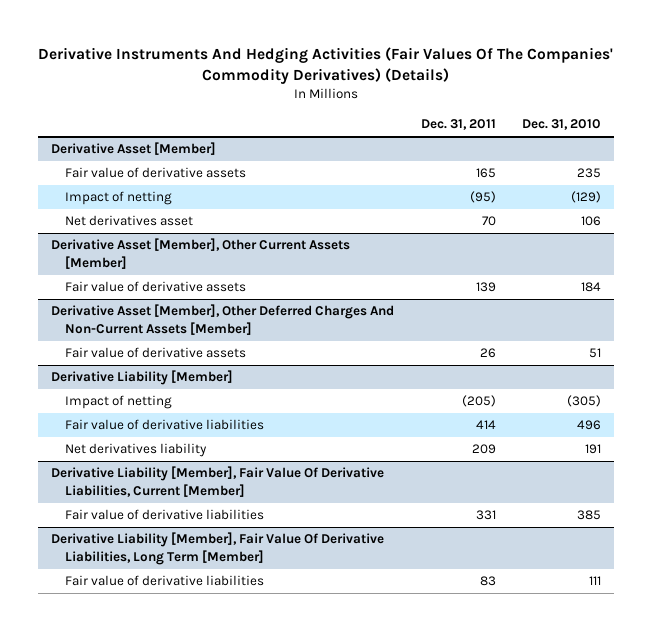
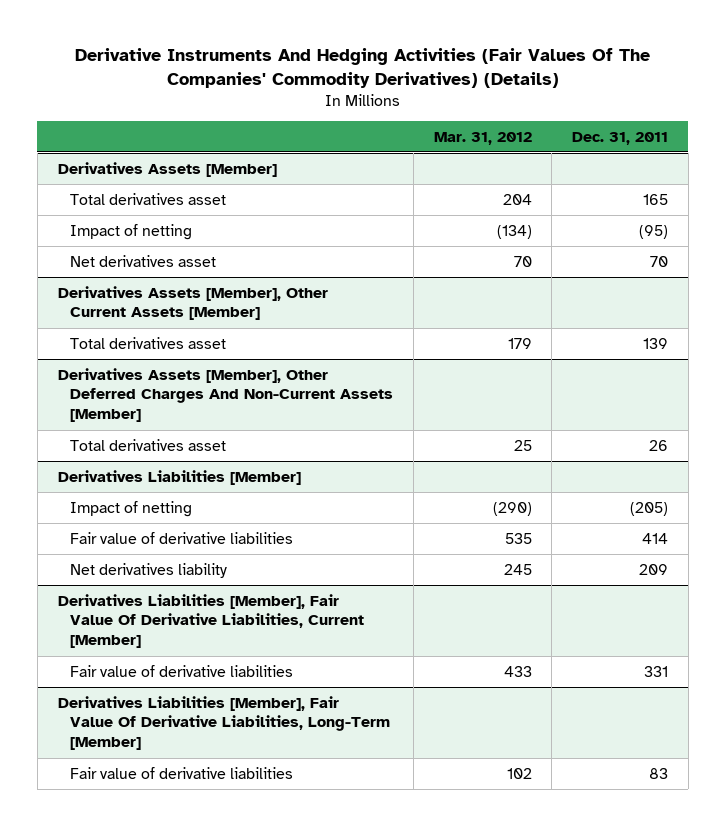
- | Dec. 31, 2011 | Dec. 31, 2010
+ | Mar. 31, 2012 | Dec. 31, 2011
- Derivative Asset [Member]
- Fair value of derivative assets | 165 | 235
+ Derivatives Assets [Member]
+ Total derivatives asset | 204 | 165
- Derivative Asset [Member], Other Current Assets [Member]
- Fair value of derivative assets | 139 | 184
- Derivative Asset [Member], Other Deferred Charges And Non-Current Assets [Member]
- Fair value of derivative assets | 26 | 51
- Derivative Liability [Member]
+ Derivatives Assets [Member], Other Current Assets [Member]
+ Total derivatives asset | 179 | 139
+ Derivatives Assets [Member], Other Deferred Charges And Non-Current Assets [Member]
+ Total derivatives asset | 25 | 26
+ Derivatives Liabilities [Member]
- Derivative Liability [Member], Fair Value Of Derivative Liabilities, Current [Member]
+ Derivatives Liabilities [Member], Fair Value Of Derivative Liabilities, Current [Member]
- Derivative Liability [Member], Fair Value Of Derivative Liabilities, Long Term [Member]
+ Derivatives Liabilities [Member], Fair Value Of Derivative Liabilities, Long-Term [Member]

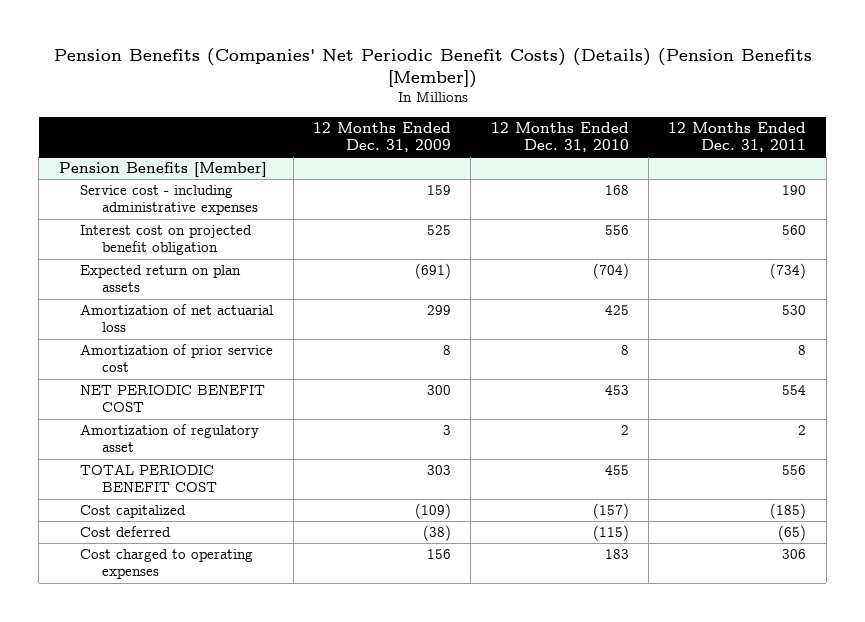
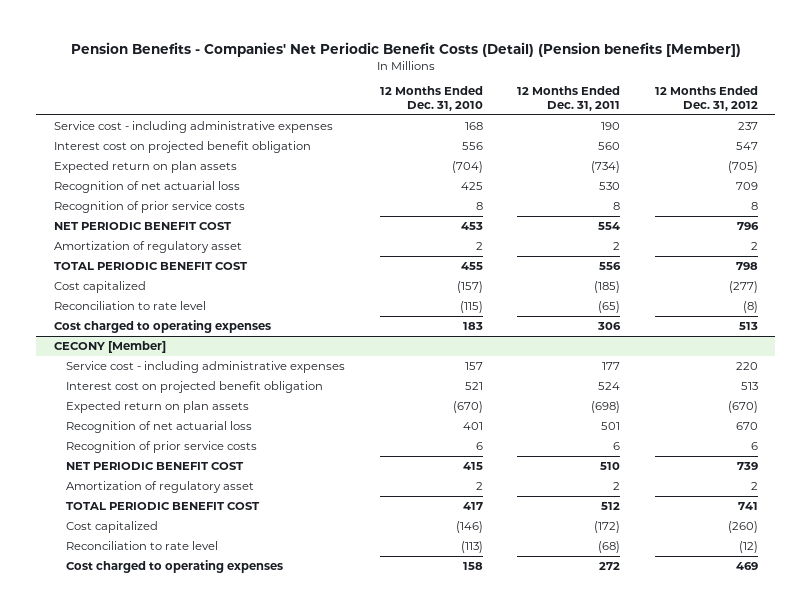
- Pension Benefits (Companies' Net Periodic Benefit Costs) (Details) (Pension Benefits [Member])
+ Pension Benefits - Companies' Net Periodic Benefit Costs (Detail) (Pension benefits [Member])
- | 12 Months Ended Dec. 31, 2009 | 12 Months Ended Dec. 31, 2010 | 12 Months Ended Dec. 31, 2011
+ | 12 Months Ended Dec. 31, 2010 | 12 Months Ended Dec. 31, 2011 | 12 Months Ended Dec. 31, 2012
- Pension Benefits [Member]
- Amortization of net actuarial loss | 299 | 425 | 530
- Amortization of prior service cost | 8 | 8 | 8
+ Recognition of net actuarial loss | 425 | 530 | 709
+ Recognition of prior service costs | 8 | 8 | 8
- Cost deferred | (38) | (115) | (65)
+ Reconciliation to rate level | (115) | (65) | (8)
+ CECONY [Member]
+ Service cost - including administrative expenses | 157 | 177 | 220
+ Interest cost on projected benefit obligation | 521 | 524 | 513
+ Expected return on plan assets | (670) | (698) | (670)
+ Recognition of net actuarial loss | 401 | 501 | 670
+ Recognition of prior service costs | 6 | 6 | 6
+ NET PERIODIC BENEFIT COST | 415 | 510 | 739
+ Amortization of regulatory asset | 2 | 2 | 2
+ TOTAL PERIODIC BENEFIT COST | 417 | 512 | 741
+ Cost capitalized | (146) | (172) | (260)
+ Reconciliation to rate level | (113) | (68) | (12)
+ Cost charged to operating expenses | 158 | 272 | 469

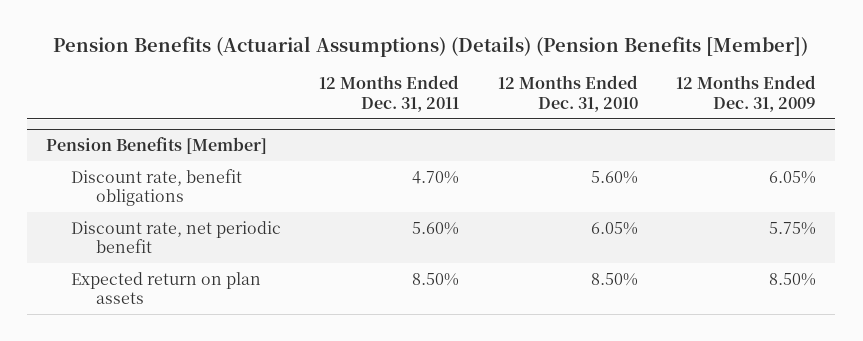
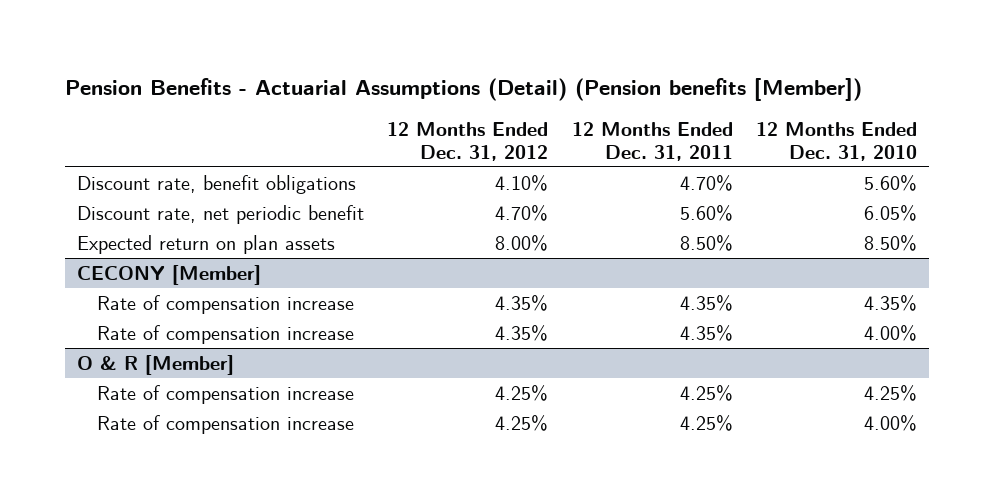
- Pension Benefits (Actuarial Assumptions) (Details) (Pension Benefits [Member])
+ Pension Benefits - Actuarial Assumptions (Detail) (Pension benefits [Member])
- | 12 Months Ended Dec. 31, 2011 | 12 Months Ended Dec. 31, 2010 | 12 Months Ended Dec. 31, 2009
+ | 12 Months Ended Dec. 31, 2012 | 12 Months Ended Dec. 31, 2011 | 12 Months Ended Dec. 31, 2010
- Pension Benefits [Member]
+ CECONY [Member]
+ Rate of compensation increase | 4.35% | 4.35% | 4.35%
+ Rate of compensation increase | 4.35% | 4.35% | 4.00%
+ O & R [Member]
+ Rate of compensation increase | 4.25% | 4.25% | 4.25%
+ Rate of compensation increase | 4.25% | 4.25% | 4.00%

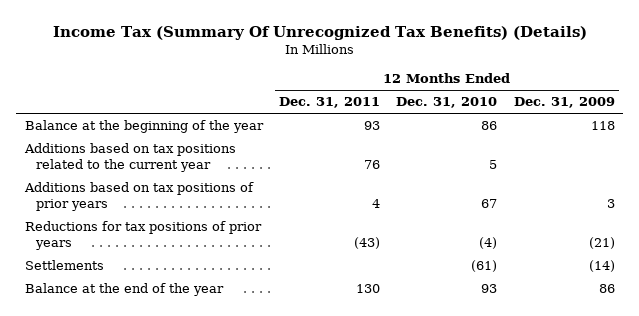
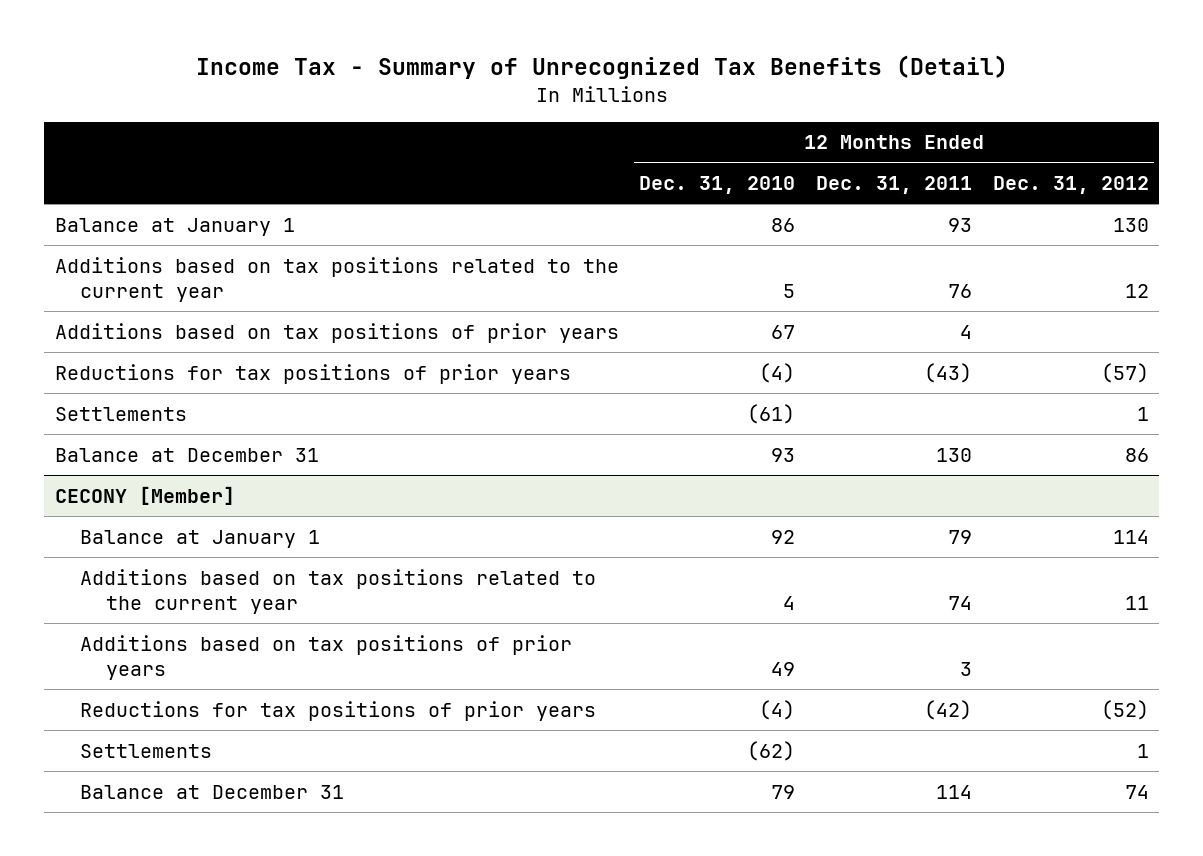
- Income Tax (Summary Of Unrecognized Tax Benefits) (Details)
+ Income Tax - Summary of Unrecognized Tax Benefits (Detail)
- | 12 Months Ended Dec. 31, 2011 | 12 Months Ended Dec. 31, 2010 | 12 Months Ended Dec. 31, 2009
+ | 12 Months Ended Dec. 31, 2010 | 12 Months Ended Dec. 31, 2011 | 12 Months Ended Dec. 31, 2012
- Balance at the beginning of the year | 93 | 86 | 118
+ Balance at January 1 | 86 | 93 | 130
- Balance at the end of the year | 130 | 93 | 86
+ Balance at December 31 | 93 | 130 | 86
+ CECONY [Member]
+ Balance at January 1 | 92 | 79 | 114
+ Additions based on tax positions related to the current year | 4 | 74 | 11
+ Additions based on tax positions of prior years | 49 | 3 |
+ Reductions for tax positions of prior years | (4) | (42) | (52)
+ Settlements | (62) | | 1
+ Balance at December 31 | 79 | 114 | 74

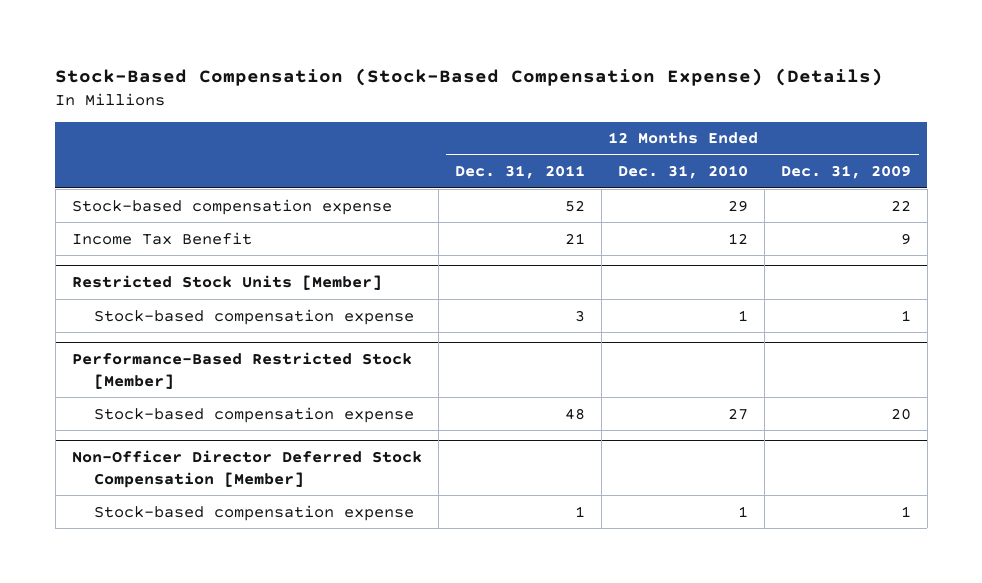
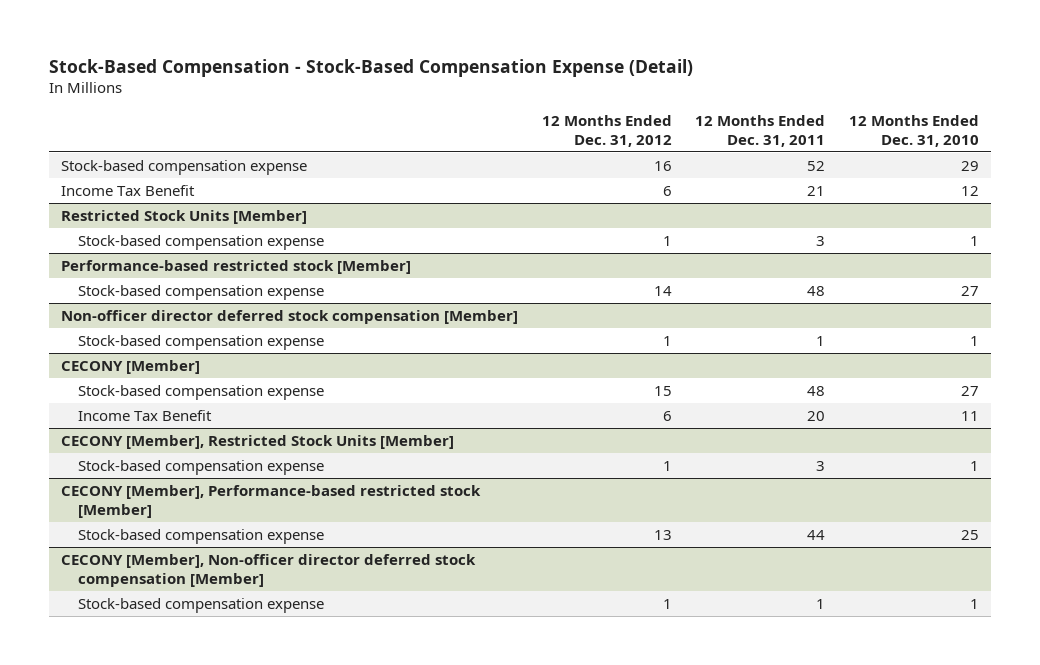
- Stock-Based Compensation (Stock-Based Compensation Expense) (Details)
+ Stock-Based Compensation - Stock-Based Compensation Expense (Detail)
- | 12 Months Ended Dec. 31, 2011 | 12 Months Ended Dec. 31, 2010 | 12 Months Ended Dec. 31, 2009
+ | 12 Months Ended Dec. 31, 2012 | 12 Months Ended Dec. 31, 2011 | 12 Months Ended Dec. 31, 2010
- Performance-Based Restricted Stock [Member]
+ Performance-based restricted stock [Member]
- Non-Officer Director Deferred Stock Compensation [Member]
+ Non-officer director deferred stock compensation [Member]
+ CECONY [Member]
+ Stock-based compensation expense | 15 | 48 | 27
+ Income Tax Benefit | 6 | 20 | 11
+ CECONY [Member], Restricted Stock Units [Member]
+ Stock-based compensation expense | 1 | 3 | 1
+ CECONY [Member], Performance-based restricted stock [Member]
+ Stock-based compensation expense | 13 | 44 | 25
+ CECONY [Member], Non-officer director deferred stock compensation [Member]
+ Stock-based compensation expense | 1 | 1 | 1

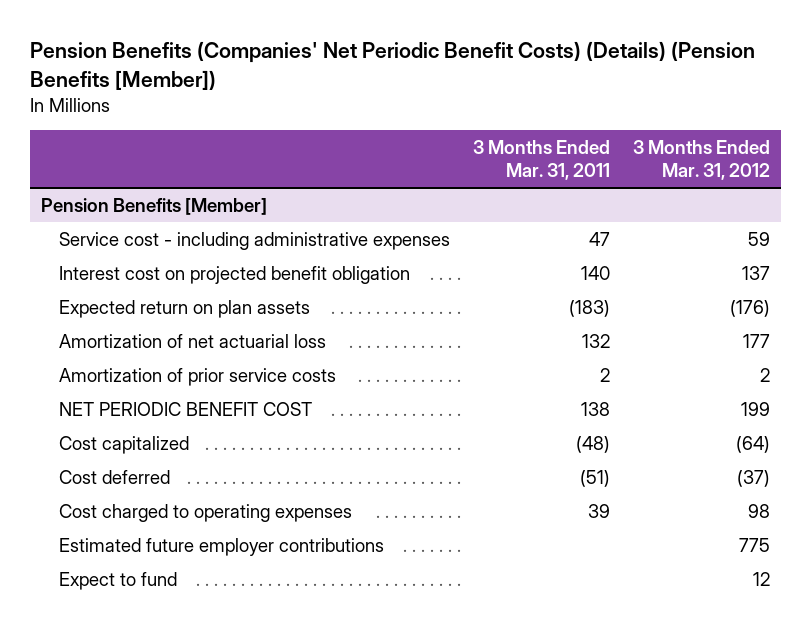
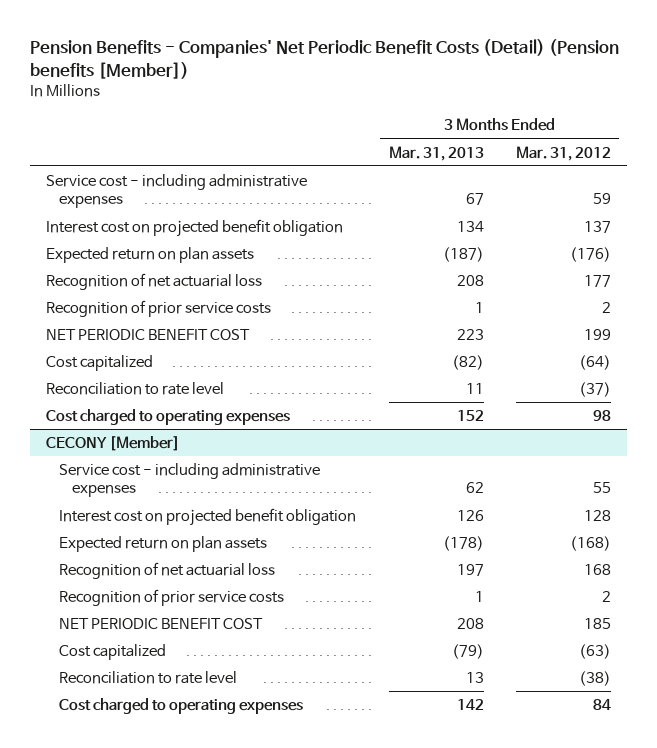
- Pension Benefits (Companies' Net Periodic Benefit Costs) (Details) (Pension Benefits [Member])
+ Pension Benefits - Companies' Net Periodic Benefit Costs (Detail) (Pension benefits [Member])
- | 3 Months Ended Mar. 31, 2011 | 3 Months Ended Mar. 31, 2012
+ | 3 Months Ended Mar. 31, 2013 | 3 Months Ended Mar. 31, 2012
- Pension Benefits [Member]
- Amortization of net actuarial loss | 132 | 177
- Amortization of prior service costs | 2 | 2
+ Recognition of net actuarial loss | 208 | 177
+ Recognition of prior service costs | 1 | 2
- Cost deferred | (51) | (37)
+ Reconciliation to rate level | 11 | (37)
- Estimated future employer contributions | | 775
- Expect to fund | | 12
+ CECONY [Member]
+ Service cost - including administrative expenses | 62 | 55
+ Interest cost on projected benefit obligation | 126 | 128
+ Expected return on plan assets | (178) | (168)
+ Recognition of net actuarial loss | 197 | 168
+ Recognition of prior service costs | 1 | 2
+ NET PERIODIC BENEFIT COST | 208 | 185
+ Cost capitalized | (79) | (63)
+ Reconciliation to rate level | 13 | (38)
+ Cost charged to operating expenses | 142 | 84

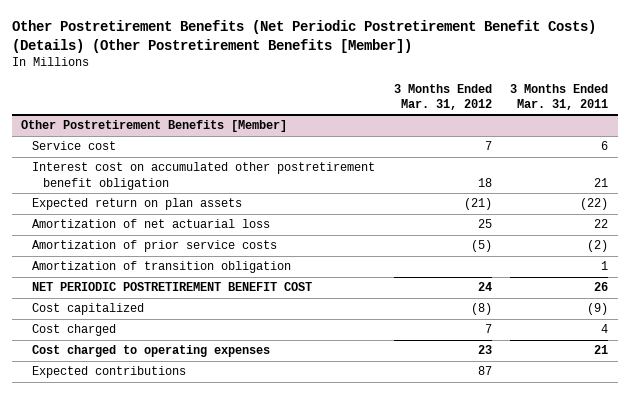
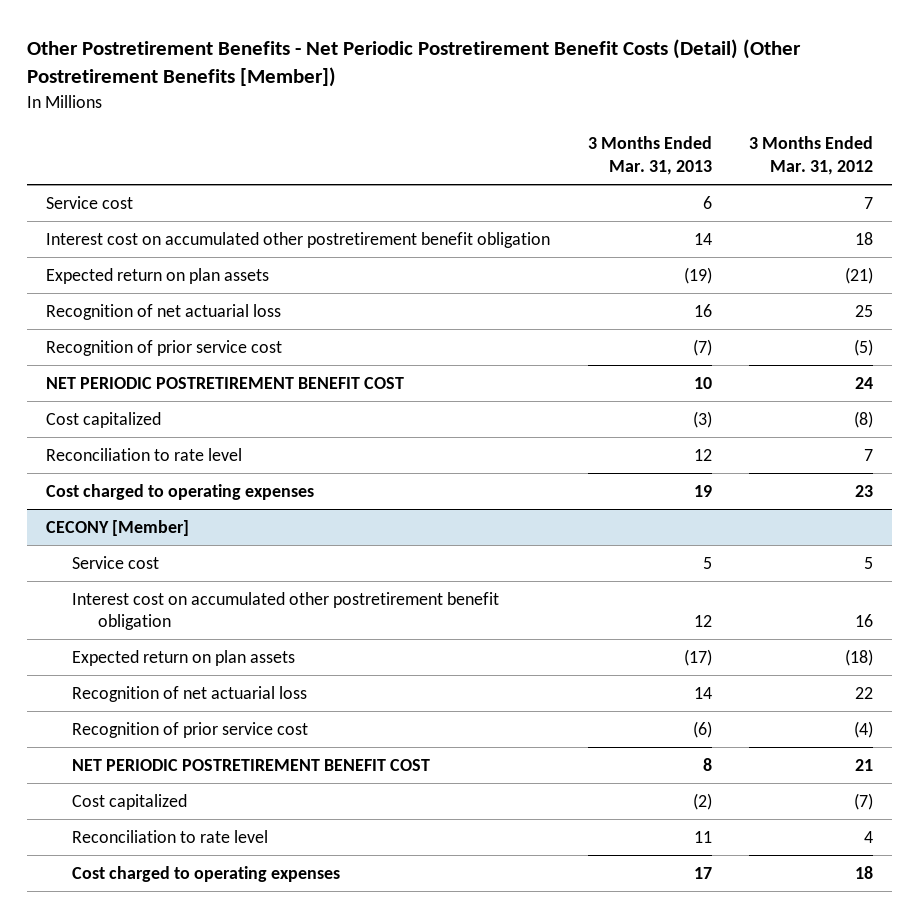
- Other Postretirement Benefits (Net Periodic Postretirement Benefit Costs) (Details) (Other Postretirement Benefits [Member])
+ Other Postretirement Benefits - Net Periodic Postretirement Benefit Costs (Detail) (Other Postretirement Benefits [Member])
- | 3 Months Ended Mar. 31, 2012 | 3 Months Ended Mar. 31, 2011
+ | 3 Months Ended Mar. 31, 2013 | 3 Months Ended Mar. 31, 2012
- Other Postretirement Benefits [Member]
- Amortization of net actuarial loss | 25 | 22
- Amortization of prior service costs | (5) | (2)
- Amortization of transition obligation | | 1
+ Recognition of net actuarial loss | 16 | 25
+ Recognition of prior service cost | (7) | (5)
- Cost charged | 7 | 4
+ Reconciliation to rate level | 12 | 7
- Expected contributions | 87 |
+ CECONY [Member]
+ Service cost | 5 | 5
+ Interest cost on accumulated other postretirement benefit obligation | 12 | 16
+ Expected return on plan assets | (17) | (18)
+ Recognition of net actuarial loss | 14 | 22
+ Recognition of prior service cost | (6) | (4)
+ NET PERIODIC POSTRETIREMENT BENEFIT COST | 8 | 21
+ Cost capitalized | (2) | (7)
+ Reconciliation to rate level | 11 | 4
+ Cost charged to operating expenses | 17 | 18

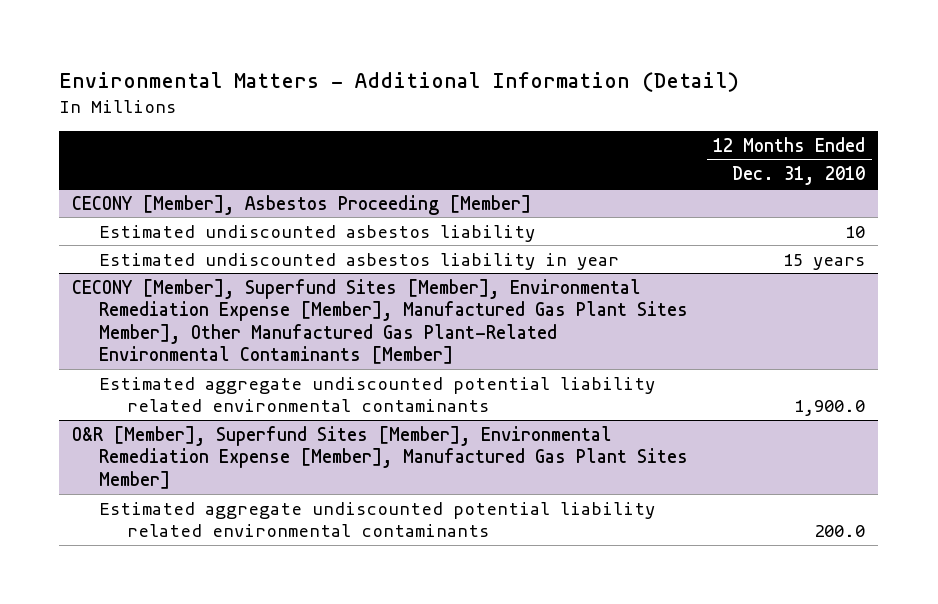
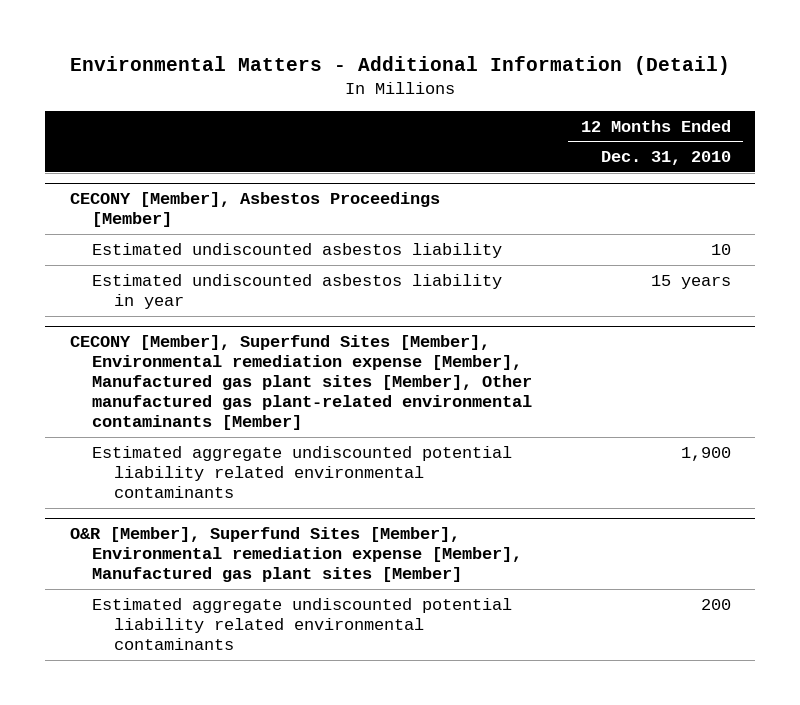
- CECONY [Member], Asbestos Proceeding [Member]
+ CECONY [Member], Asbestos Proceedings [Member]
- CECONY [Member], Superfund Sites [Member], Environmental Remediation Expense [Member], Manufactured Gas Plant Sites Member], Other Manufactured Gas Plant-Related Environmental Contaminants [Member]
- Estimated aggregate undiscounted potential liability related environmental contaminants | 1,900.0
- O&R [Member], Superfund Sites [Member], Environmental Remediation Expense [Member], Manufactured Gas Plant Sites Member]
- Estimated aggregate undiscounted potential liability related environmental contaminants | 200.0
+ CECONY [Member], Superfund Sites [Member], Environmental remediation expense [Member], Manufactured gas plant sites [Member], Other manufactured gas plant-related environmental contaminants [Member]
+ Estimated aggregate undiscounted potential liability related environmental contaminants | 1,900
+ O&R [Member], Superfund Sites [Member], Environmental remediation expense [Member], Manufactured gas plant sites [Member]
+ Estimated aggregate undiscounted potential liability related environmental contaminants | 200

